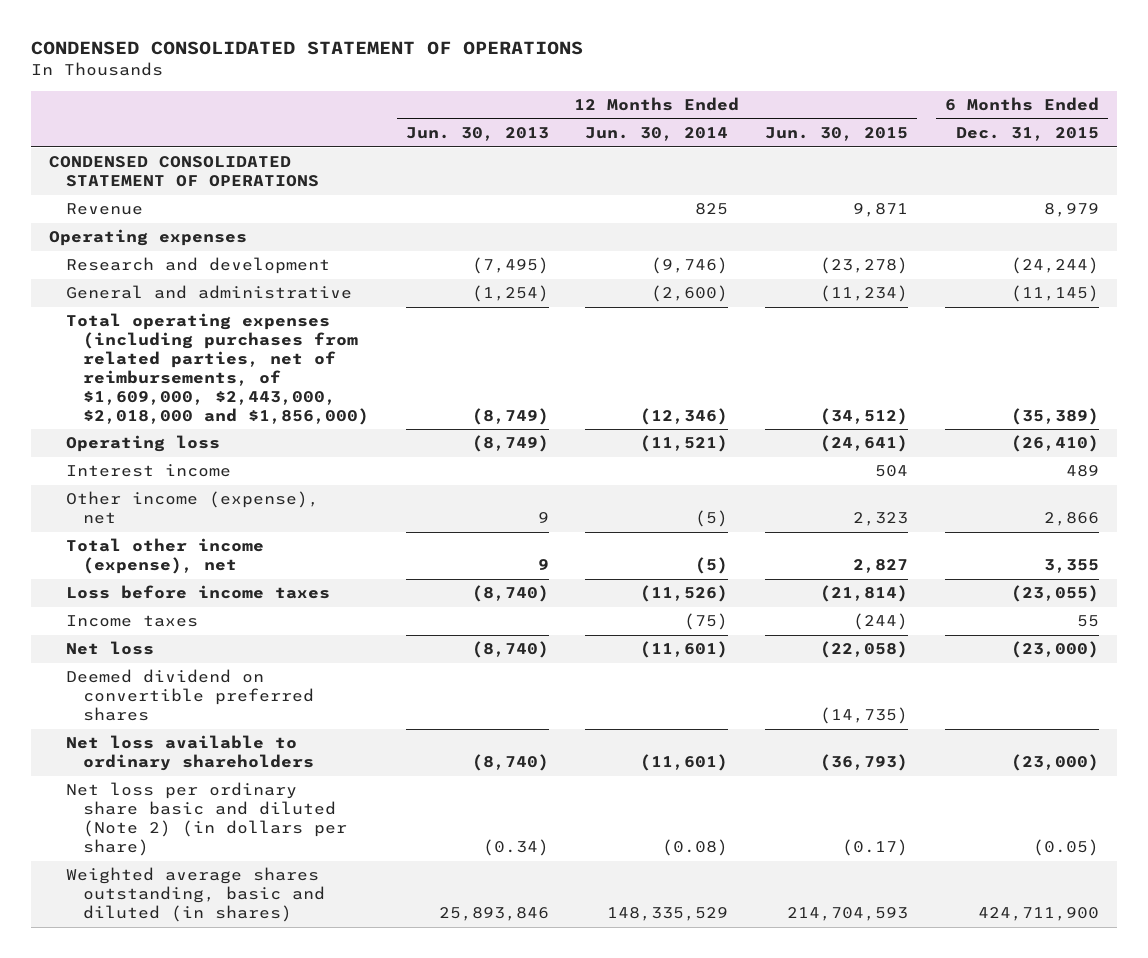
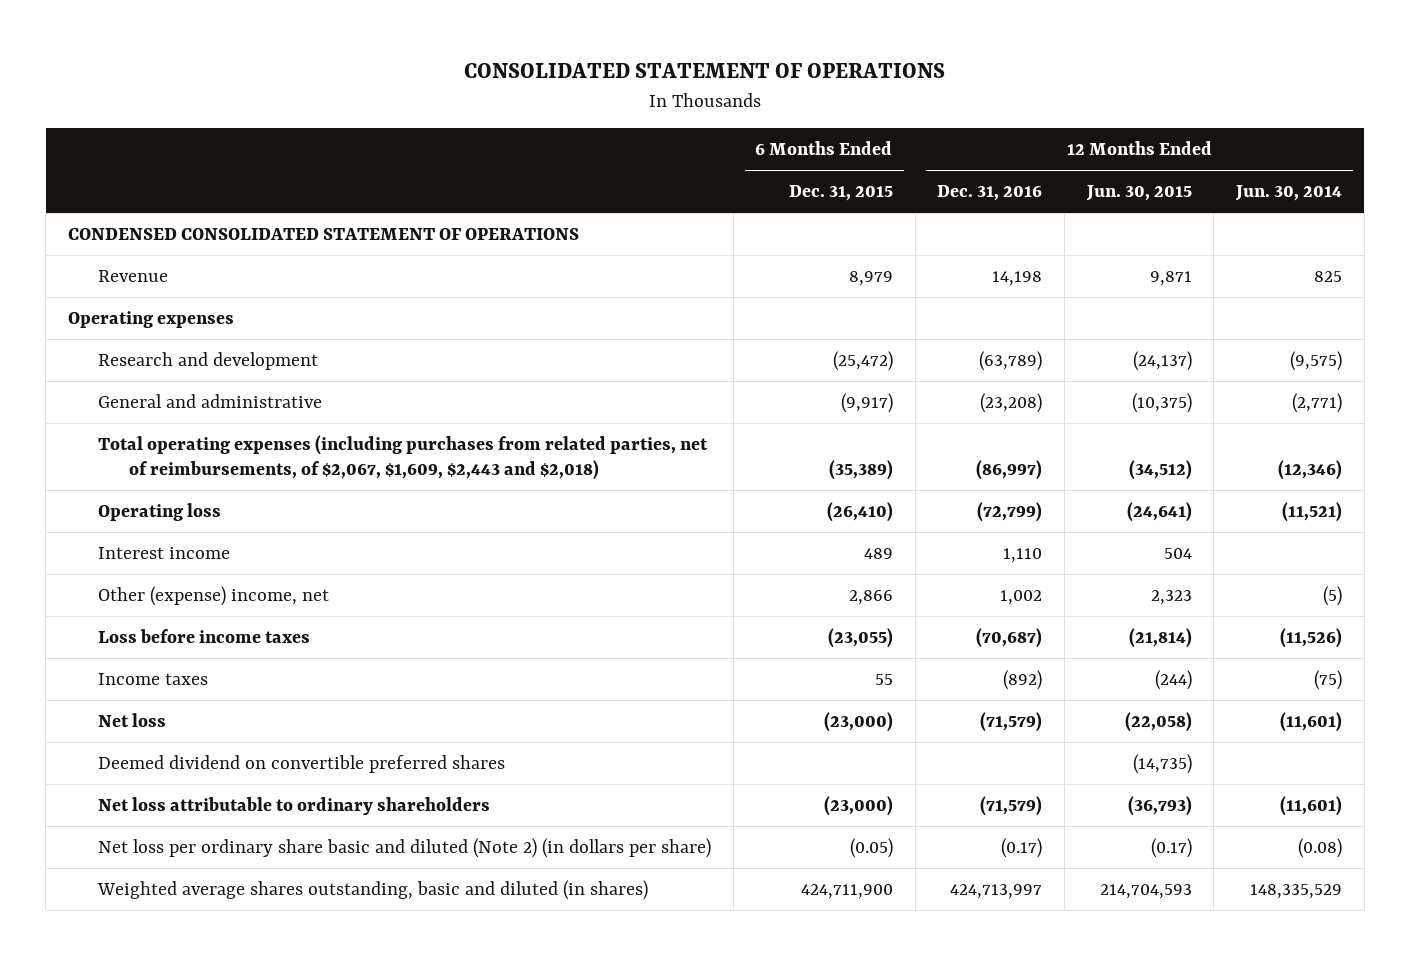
- CONDENSED CONSOLIDATED STATEMENT OF OPERATIONS
+ CONSOLIDATED STATEMENT OF OPERATIONS
- | 12 Months Ended Jun. 30, 2013 | 12 Months Ended Jun. 30, 2014 | 12 Months Ended Jun. 30, 2015 | 6 Months Ended Dec. 31, 2015
+ | 6 Months Ended Dec. 31, 2015 | 12 Months Ended Dec. 31, 2016 | 12 Months Ended Jun. 30, 2015 | 12 Months Ended Jun. 30, 2014
- Research and development | (7,495) | (9,746) | (23,278) | (24,244)
- General and administrative | (1,254) | (2,600) | (11,234) | (11,145)
- Total operating expenses (including purchases from related parties, net of reimbursements, of $1,609,000, $2,443,000, $2,018,000 and $1,856,000) | (8,749) | (12,346) | (34,512) | (35,389)
+ Research and development | (25,472) | (63,789) | (24,137) | (9,575)
+ General and administrative | (9,917) | (23,208) | (10,375) | (2,771)
+ Total operating expenses (including purchases from related parties, net of reimbursements, of $2,067, $1,609, $2,443 and $2,018) | (35,389) | (86,997) | (34,512) | (12,346)
- Other income (expense), net | 9 | (5) | 2,323 | 2,866
- Total other income (expense), net | 9 | (5) | 2,827 | 3,355
+ Other (expense) income, net | 2,866 | 1,002 | 2,323 | (5)
- Net loss available to ordinary shareholders | (8,740) | (11,601) | (36,793) | (23,000)
+ Net loss attributable to ordinary shareholders | (23,000) | (71,579) | (36,793) | (11,601)

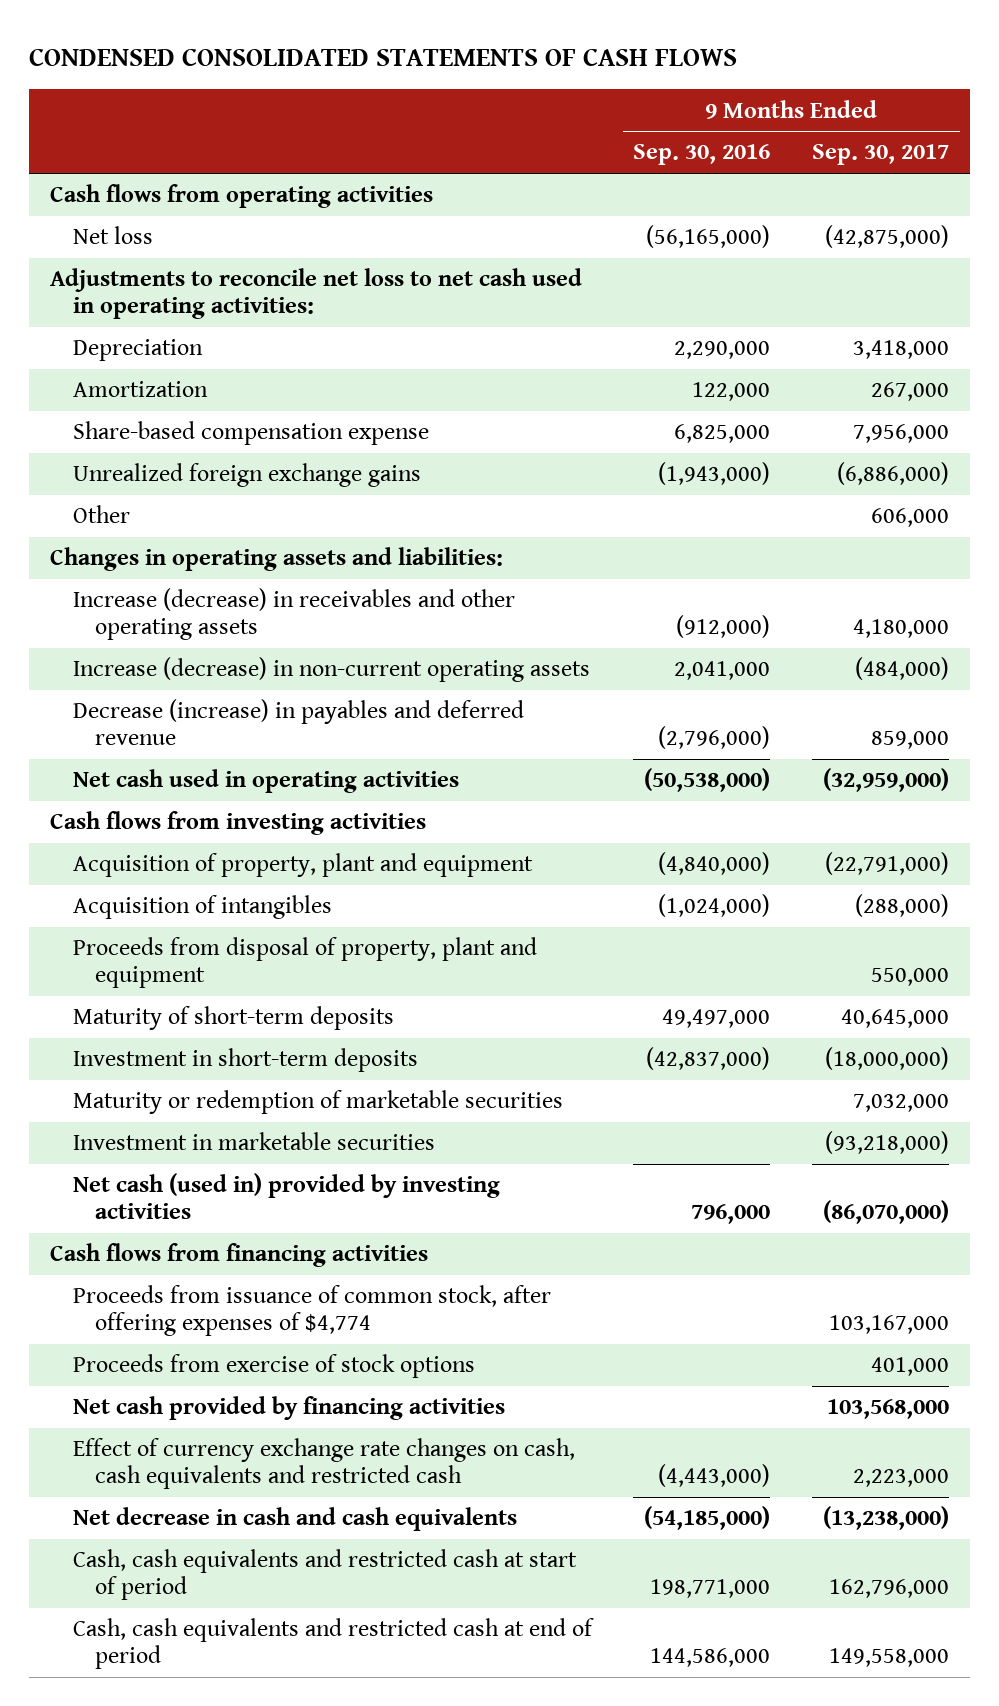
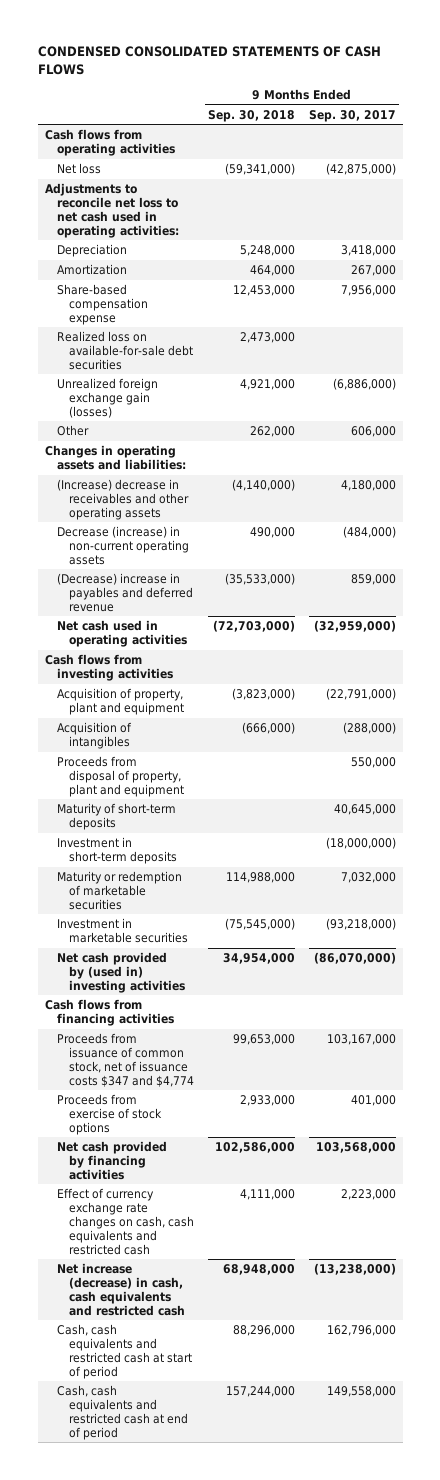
- | 9 Months Ended Sep. 30, 2016 | 9 Months Ended Sep. 30, 2017
+ | 9 Months Ended Sep. 30, 2018 | 9 Months Ended Sep. 30, 2017
- Unrealized foreign exchange gains | (1,943,000) | (6,886,000)
+ Realized loss on available-for-sale debt securities | 2,473,000 |
+ Unrealized foreign exchange gain (losses) | 4,921,000 | (6,886,000)
- Increase (decrease) in receivables and other operating assets | (912,000) | 4,180,000
- Increase (decrease) in non-current operating assets | 2,041,000 | (484,000)
- Decrease (increase) in payables and deferred revenue | (2,796,000) | 859,000
+ (Increase) decrease in receivables and other operating assets | (4,140,000) | 4,180,000
+ Decrease (increase) in non-current operating assets | 490,000 | (484,000)
+ (Decrease) increase in payables and deferred revenue | (35,533,000) | 859,000
- Net cash (used in) provided by investing activities | 796,000 | (86,070,000)
+ Net cash provided by (used in) investing activities | 34,954,000 | (86,070,000)
- Proceeds from issuance of common stock, after offering expenses of $4,774 | | 103,167,000
+ Proceeds from issuance of common stock, net of issuance costs $347 and $4,774 | 99,653,000 | 103,167,000
- Net decrease in cash and cash equivalents | (54,185,000) | (13,238,000)
+ Net increase (decrease) in cash, cash equivalents and restricted cash | 68,948,000 | (13,238,000)

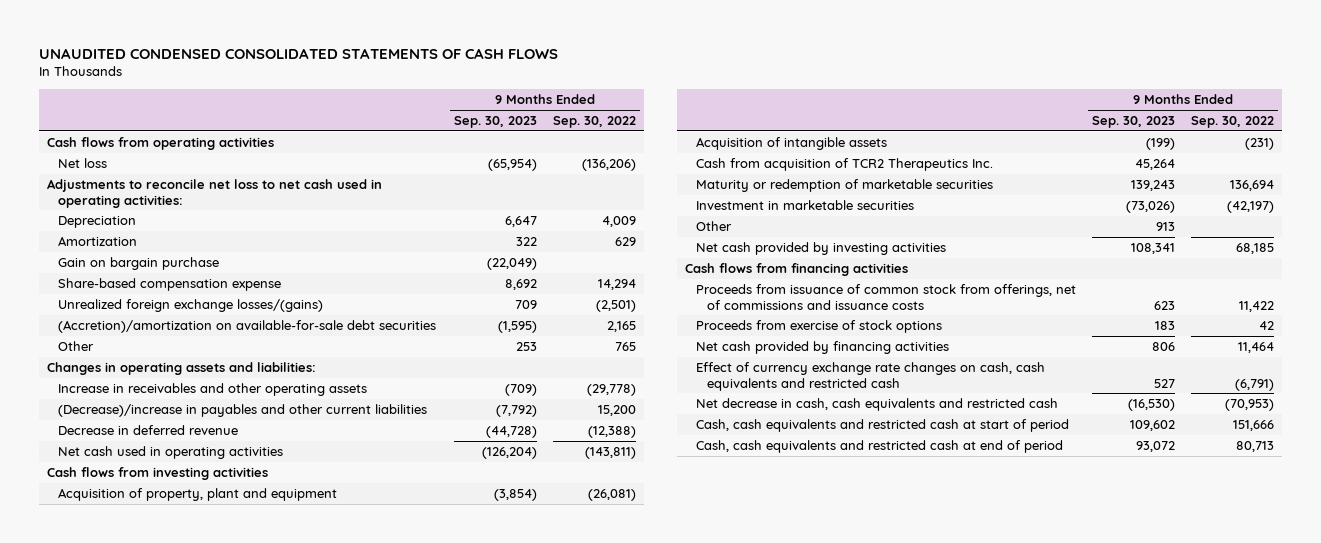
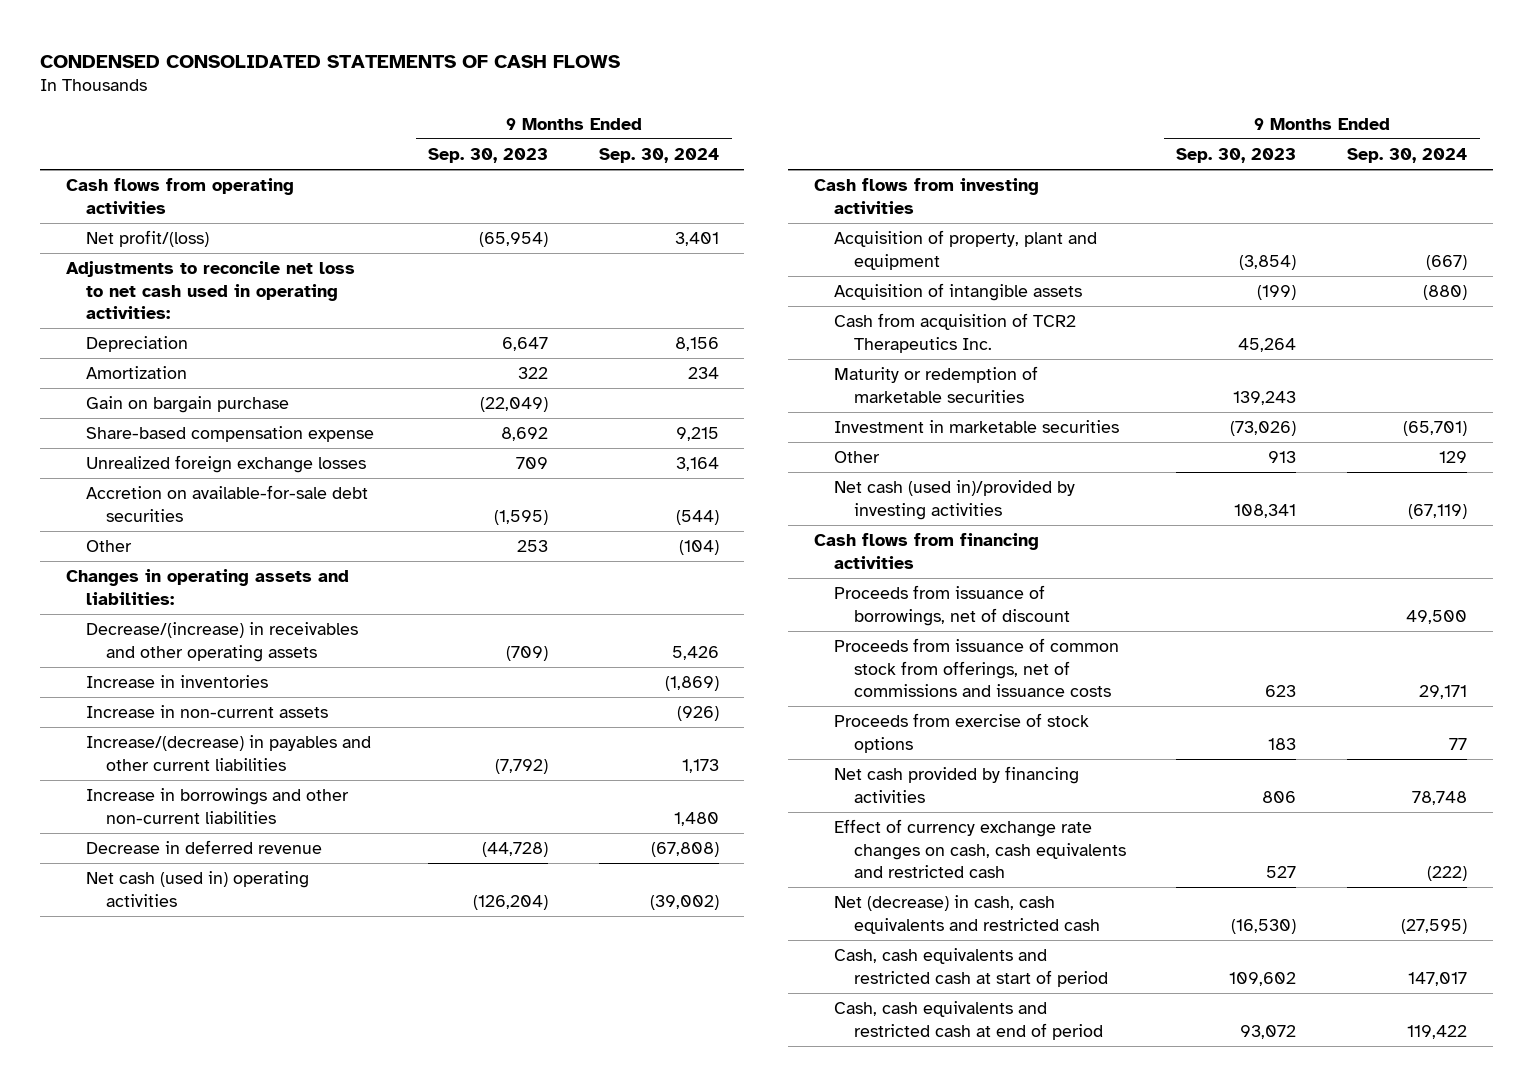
- UNAUDITED CONDENSED CONSOLIDATED STATEMENTS OF CASH FLOWS
+ CONDENSED CONSOLIDATED STATEMENTS OF CASH FLOWS
- | 9 Months Ended Sep. 30, 2023 | 9 Months Ended Sep. 30, 2022
+ | 9 Months Ended Sep. 30, 2023 | 9 Months Ended Sep. 30, 2024
- Net loss | (65,954) | (136,206)
+ Net profit/(loss) | (65,954) | 3,401
- Unrealized foreign exchange losses/(gains) | 709 | (2,501)
- (Accretion)/amortization on available-for-sale debt securities | (1,595) | 2,165
+ Unrealized foreign exchange losses | 709 | 3,164
+ Accretion on available-for-sale debt securities | (1,595) | (544)
- Increase in receivables and other operating assets | (709) | (29,778)
- (Decrease)/increase in payables and other current liabilities | (7,792) | 15,200
+ Decrease/(increase) in receivables and other operating assets | (709) | 5,426
+ Increase in inventories | | (1,869)
+ Increase in non-current assets | | (926)
+ Increase/(decrease) in payables and other current liabilities | (7,792) | 1,173
+ Increase in borrowings and other non-current liabilities | | 1,480
- Net cash used in operating activities | (126,204) | (143,811)
+ Net cash (used in) operating activities | (126,204) | (39,002)
- Net cash provided by investing activities | 108,341 | 68,185
+ Net cash (used in)/provided by investing activities | 108,341 | (67,119)
+ Proceeds from issuance of borrowings, net of discount | | 49,500
- Net decrease in cash, cash equivalents and restricted cash | (16,530) | (70,953)
+ Net (decrease) in cash, cash equivalents and restricted cash | (16,530) | (27,595)

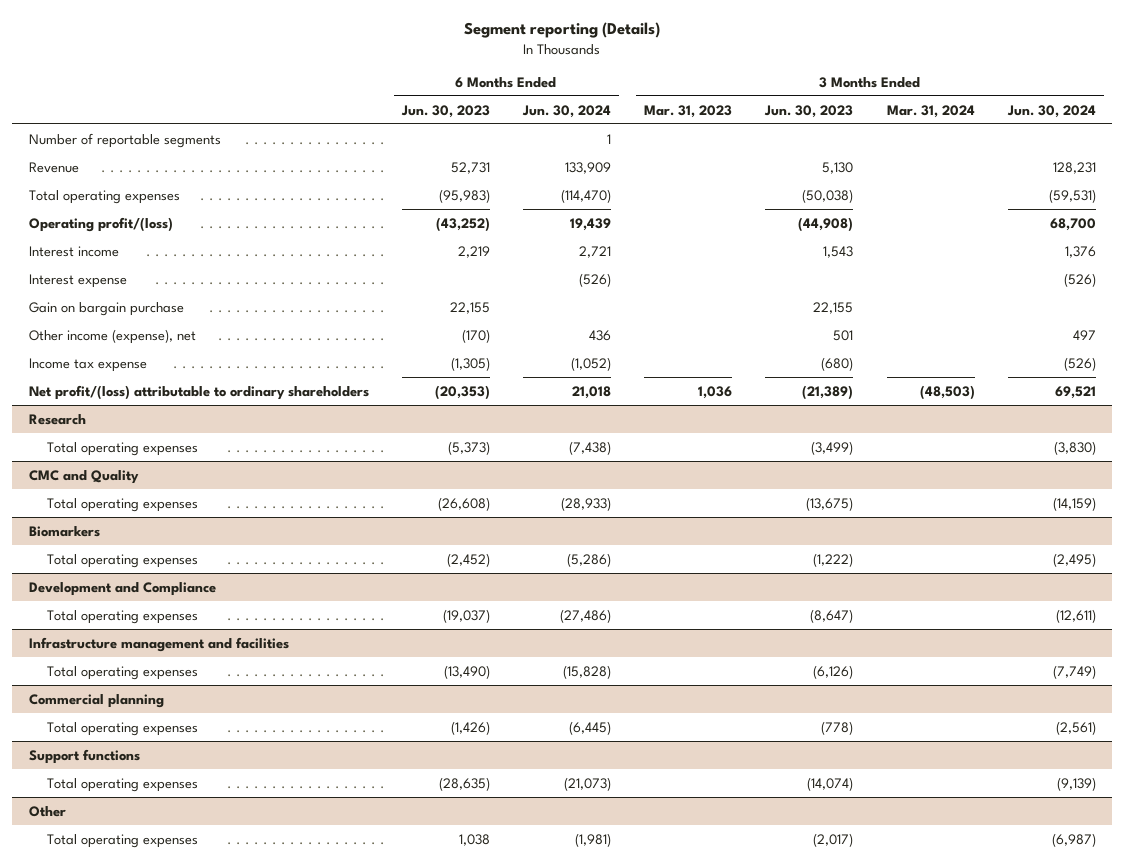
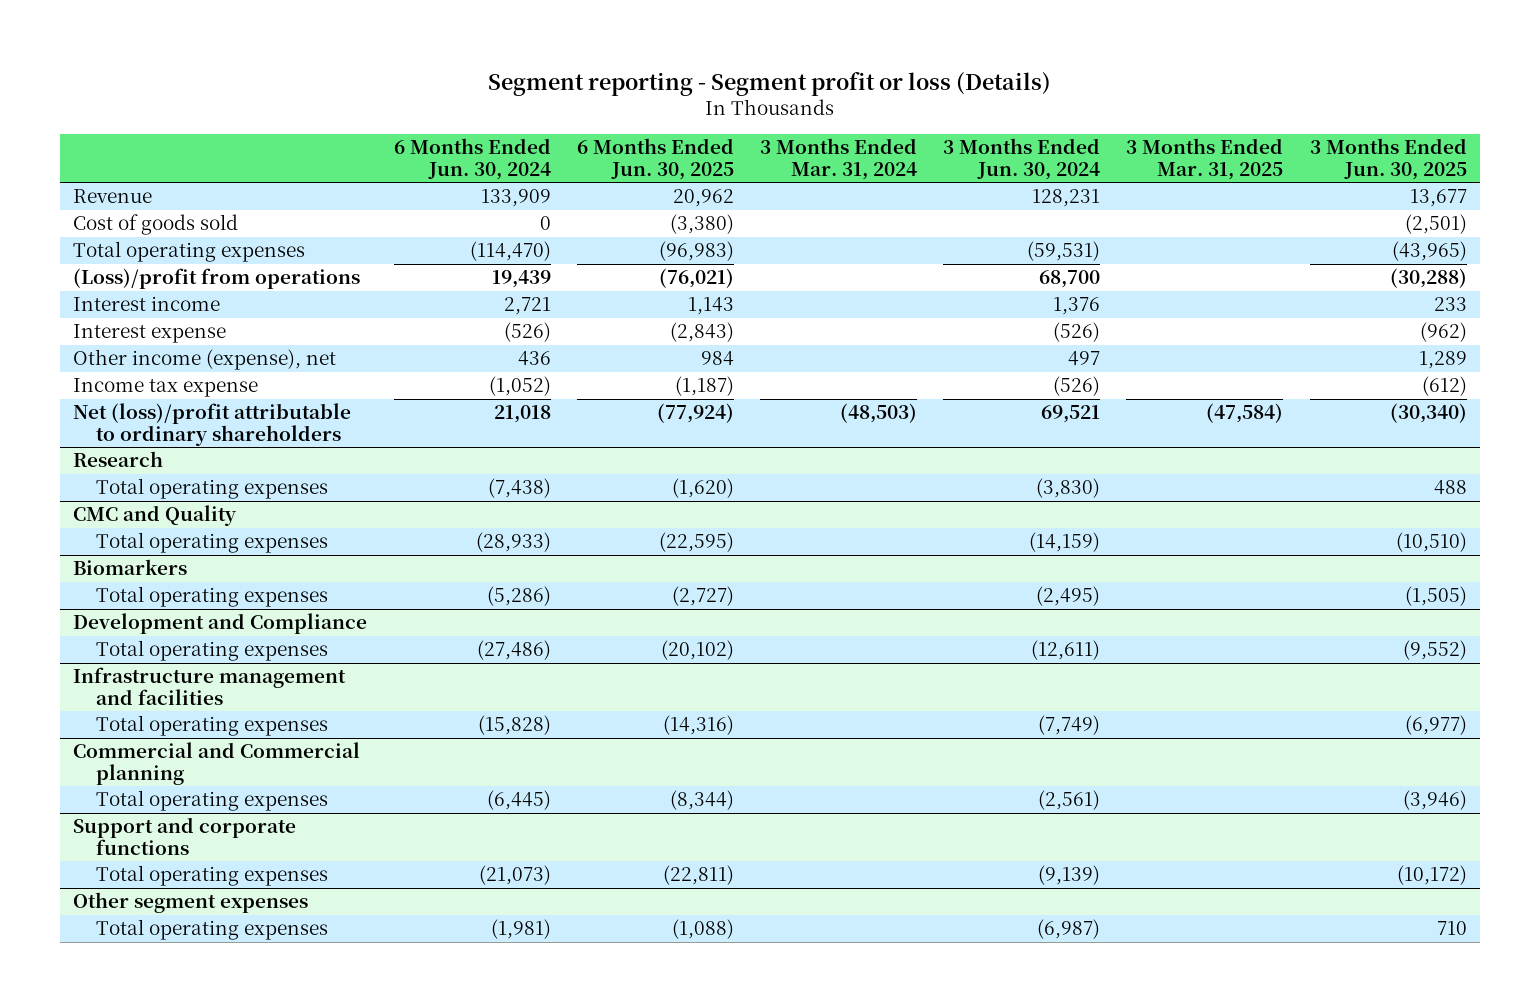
- Segment reporting (Details)
+ Segment reporting - Segment profit or loss (Details)
- | 6 Months Ended Jun. 30, 2023 | 6 Months Ended Jun. 30, 2024 | 3 Months Ended Mar. 31, 2023 | 3 Months Ended Jun. 30, 2023 | 3 Months Ended Mar. 31, 2024 | 3 Months Ended Jun. 30, 2024
+ | 6 Months Ended Jun. 30, 2024 | 6 Months Ended Jun. 30, 2025 | 3 Months Ended Mar. 31, 2024 | 3 Months Ended Jun. 30, 2024 | 3 Months Ended Mar. 31, 2025 | 3 Months Ended Jun. 30, 2025
- Number of reportable segments | | 1 | | | |
+ Cost of goods sold | 0 | (3,380) | | | | (2,501)
- Operating profit/(loss) | (43,252) | 19,439 | | (44,908) | | 68,700
+ (Loss)/profit from operations | 19,439 | (76,021) | | 68,700 | | (30,288)
- Gain on bargain purchase | 22,155 | | | 22,155 | |
- Net profit/(loss) attributable to ordinary shareholders | (20,353) | 21,018 | 1,036 | (21,389) | (48,503) | 69,521
+ Net (loss)/profit attributable to ordinary shareholders | 21,018 | (77,924) | (48,503) | 69,521 | (47,584) | (30,340)
- Commercial planning
+ Commercial and Commercial planning
- Support functions
+ Support and corporate functions
- Other
+ Other segment expenses

